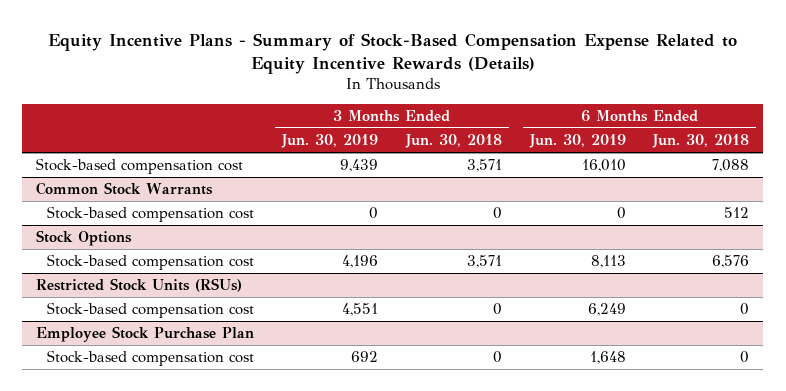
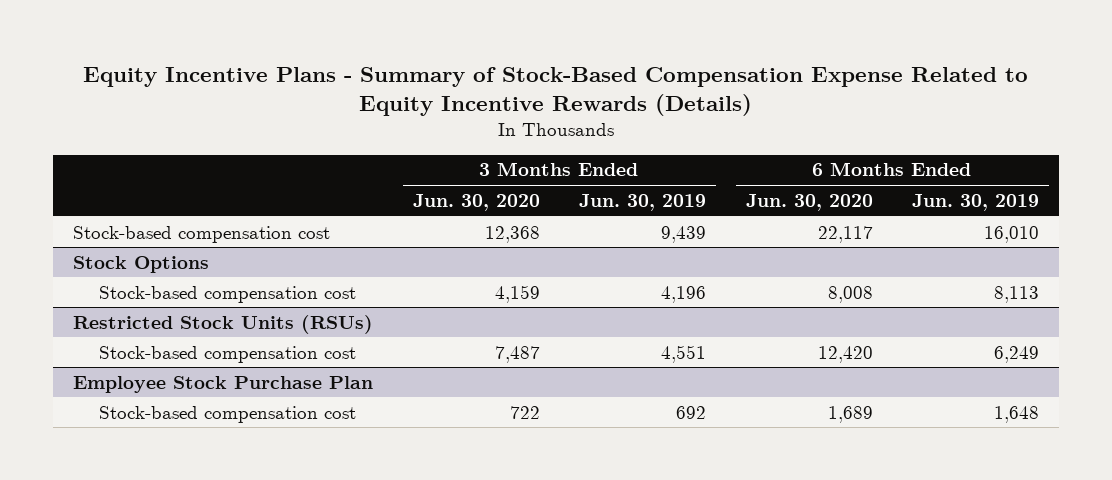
- | 3 Months Ended Jun. 30, 2019 | 3 Months Ended Jun. 30, 2018 | 6 Months Ended Jun. 30, 2019 | 6 Months Ended Jun. 30, 2018
+ | 3 Months Ended Jun. 30, 2020 | 3 Months Ended Jun. 30, 2019 | 6 Months Ended Jun. 30, 2020 | 6 Months Ended Jun. 30, 2019
- Common Stock Warrants
- Stock-based compensation cost | 0 | 0 | 0 | 512

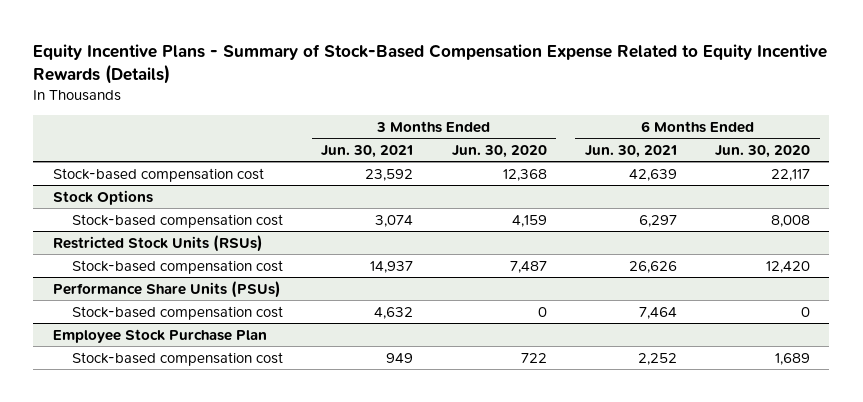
- | 3 Months Ended Jun. 30, 2020 | 3 Months Ended Jun. 30, 2019 | 6 Months Ended Jun. 30, 2020 | 6 Months Ended Jun. 30, 2019
+ | 3 Months Ended Jun. 30, 2021 | 3 Months Ended Jun. 30, 2020 | 6 Months Ended Jun. 30, 2021 | 6 Months Ended Jun. 30, 2020
+ Performance Share Units (PSUs)
+ Stock-based compensation cost | 4,632 | 0 | 7,464 | 0

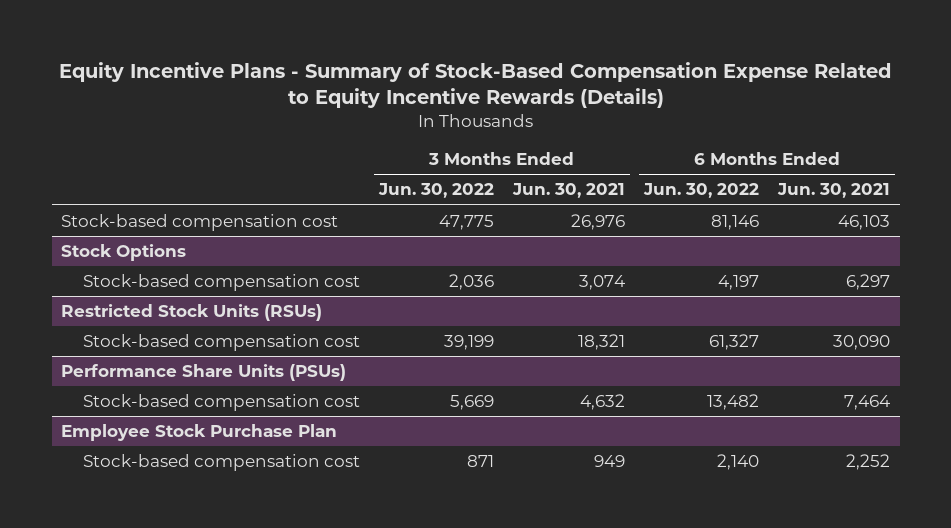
- | 3 Months Ended Jun. 30, 2021 | 3 Months Ended Jun. 30, 2020 | 6 Months Ended Jun. 30, 2021 | 6 Months Ended Jun. 30, 2020
+ | 3 Months Ended Jun. 30, 2022 | 3 Months Ended Jun. 30, 2021 | 6 Months Ended Jun. 30, 2022 | 6 Months Ended Jun. 30, 2021
- Stock-based compensation cost | 23,592 | 12,368 | 42,639 | 22,117
+ Stock-based compensation cost | 47,775 | 26,976 | 81,146 | 46,103
@ Restricted Stock Units (RSUs)
- Stock-based compensation cost | 14,937 | 7,487 | 26,626 | 12,420
+ Stock-based compensation cost | 39,199 | 18,321 | 61,327 | 30,090

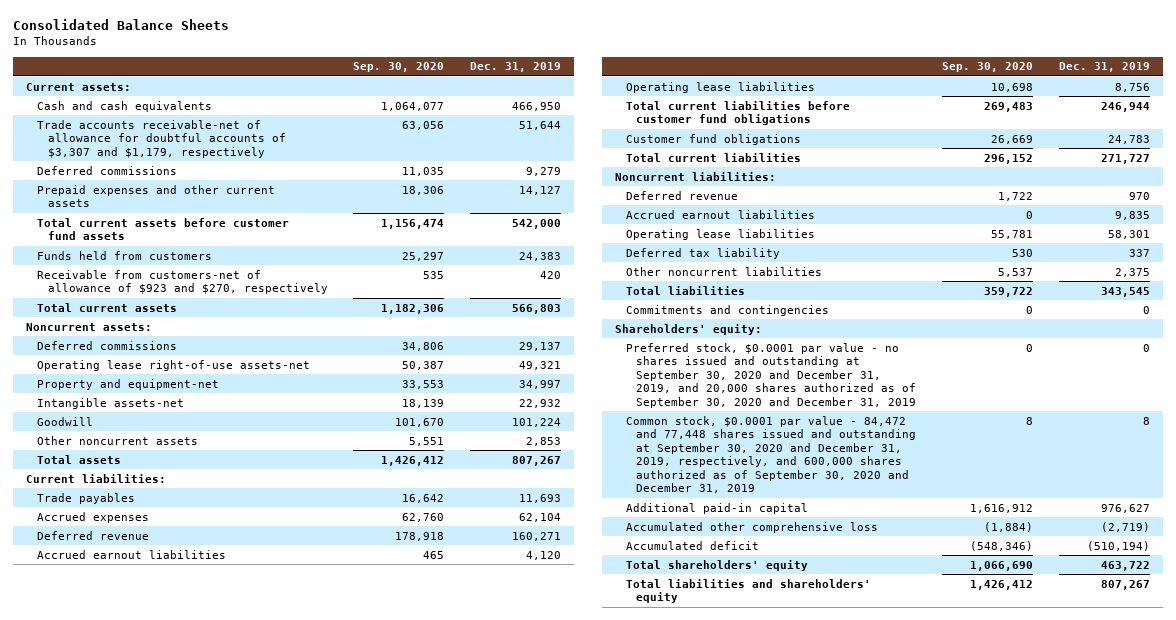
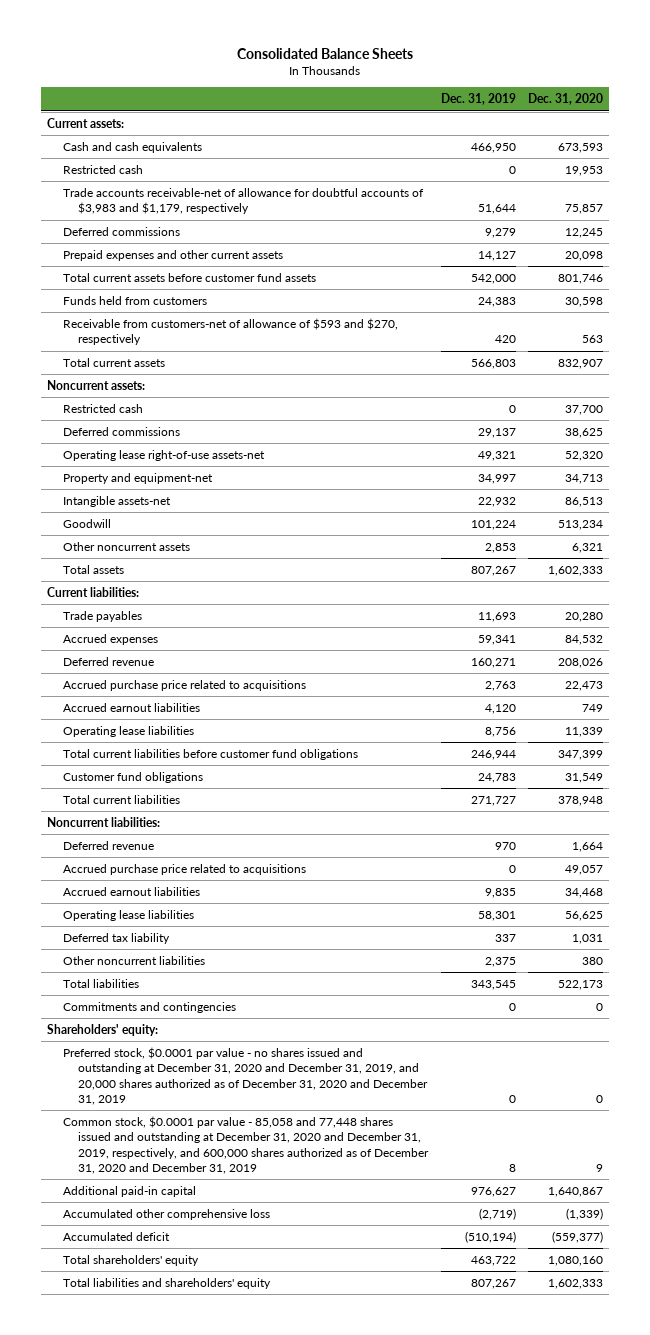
- | Sep. 30, 2020 | Dec. 31, 2019
+ | Dec. 31, 2019 | Dec. 31, 2020
- Trade accounts receivable-net of allowance for doubtful accounts of $3,307 and $1,179, respectively | 63,056 | 51,644
+ Restricted cash | 0 | 19,953
+ Trade accounts receivable-net of allowance for doubtful accounts of $3,983 and $1,179, respectively | 51,644 | 75,857
- Receivable from customers-net of allowance of $923 and $270, respectively | 535 | 420
+ Receivable from customers-net of allowance of $593 and $270, respectively | 420 | 563
+ Restricted cash | 0 | 37,700
- Accrued expenses | 62,760 | 62,104
+ Accrued expenses | 59,341 | 84,532
+ Accrued purchase price related to acquisitions | 2,763 | 22,473
+ Accrued purchase price related to acquisitions | 0 | 49,057
- Preferred stock, $0.0001 par value - no shares issued and outstanding at September 30, 2020 and December 31, 2019, and 20,000 shares authorized as of September 30, 2020 and December 31, 2019 | 0 | 0
- Common stock, $0.0001 par value - 84,472 and 77,448 shares issued and outstanding at September 30, 2020 and December 31, 2019, respectively, and 600,000 shares authorized as of September 30, 2020 and December 31, 2019 | 8 | 8
+ Preferred stock, $0.0001 par value - no shares issued and outstanding at December 31, 2020 and December 31, 2019, and 20,000 shares authorized as of December 31, 2020 and December 31, 2019 | 0 | 0
+ Common stock, $0.0001 par value - 85,058 and 77,448 shares issued and outstanding at December 31, 2020 and December 31, 2019, respectively, and 600,000 shares authorized as of December 31, 2020 and December 31, 2019 | 8 | 9

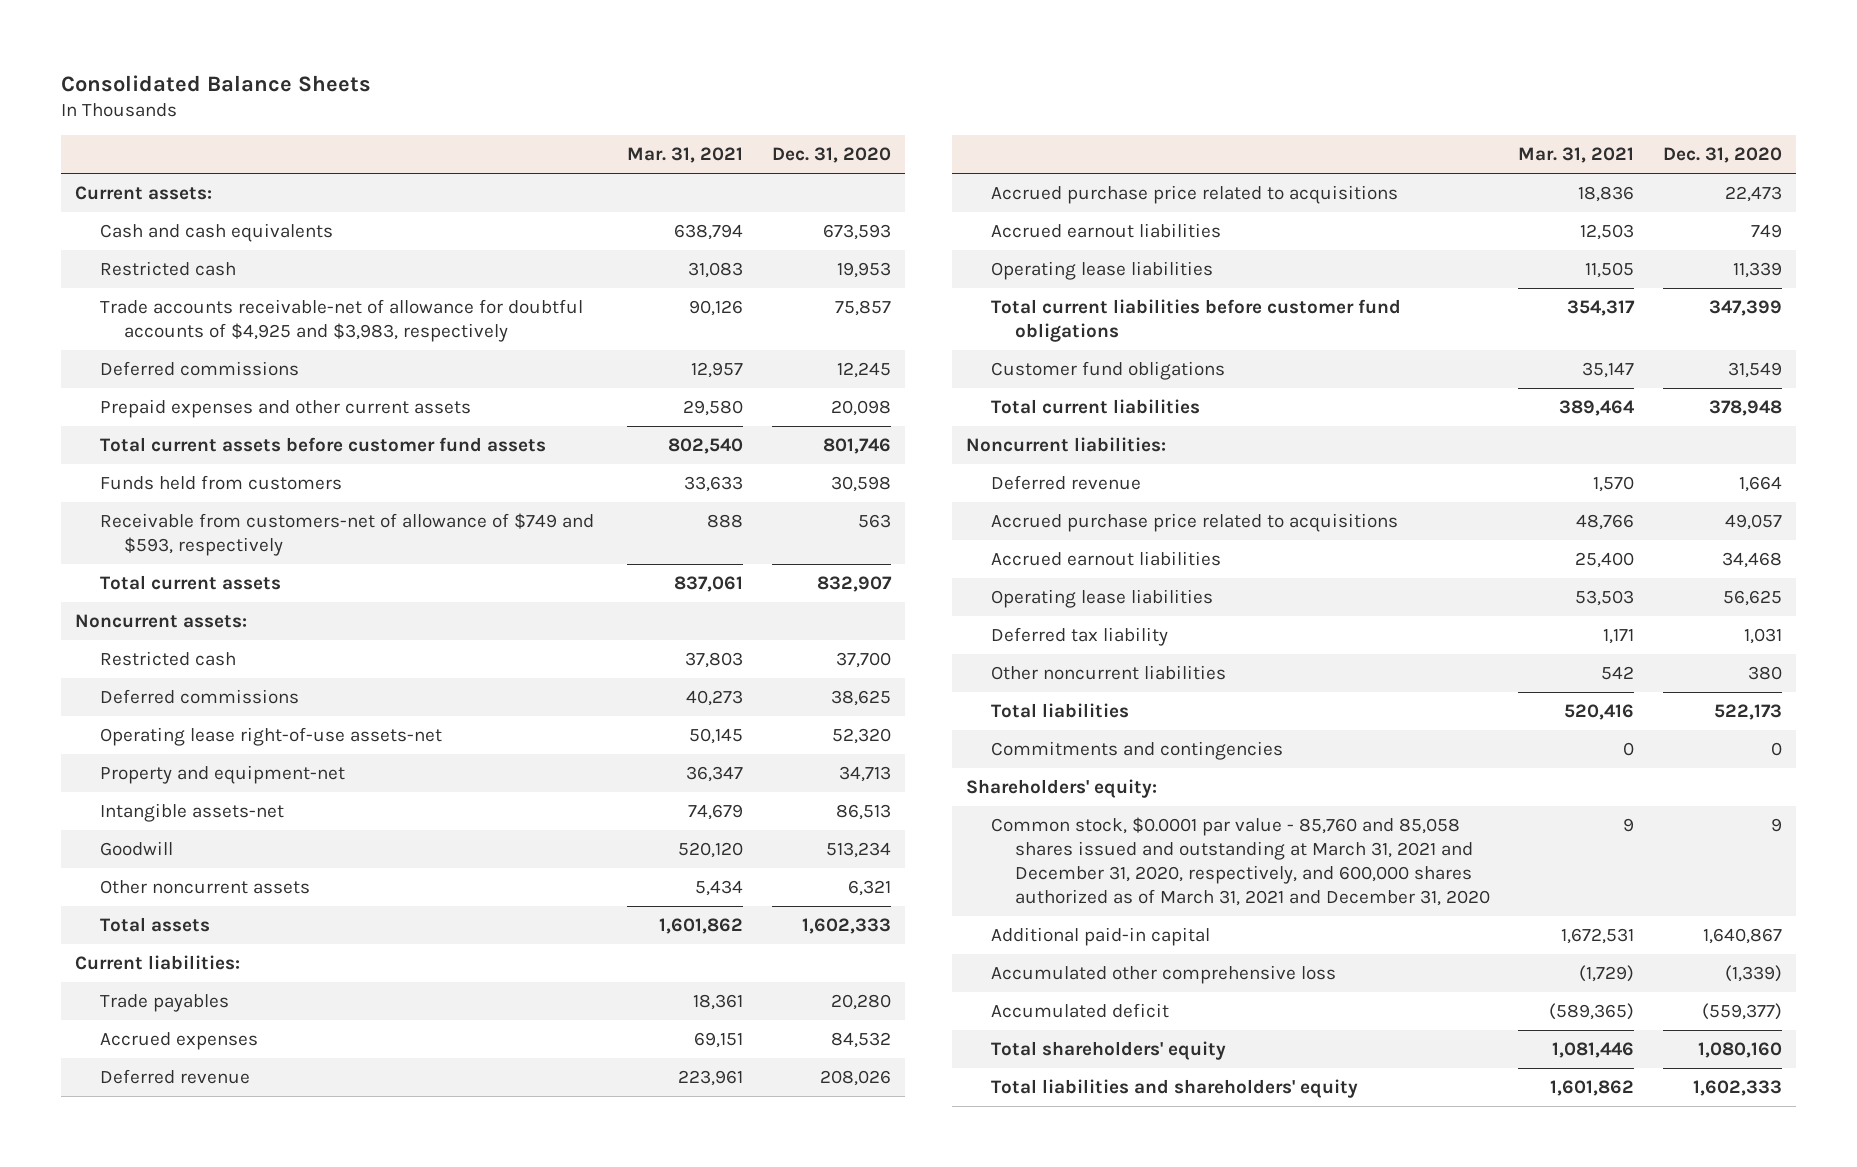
- | Dec. 31, 2019 | Dec. 31, 2020
+ | Mar. 31, 2021 | Dec. 31, 2020
- Trade accounts receivable-net of allowance for doubtful accounts of $3,983 and $1,179, respectively | 51,644 | 75,857
+ Trade accounts receivable-net of allowance for doubtful accounts of $4,925 and $3,983, respectively | 90,126 | 75,857
- Receivable from customers-net of allowance of $593 and $270, respectively | 420 | 563
+ Receivable from customers-net of allowance of $749 and $593, respectively | 888 | 563
- Preferred stock, $0.0001 par value - no shares issued and outstanding at December 31, 2020 and December 31, 2019, and 20,000 shares authorized as of December 31, 2020 and December 31, 2019 | 0 | 0
- Common stock, $0.0001 par value - 85,058 and 77,448 shares issued and outstanding at December 31, 2020 and December 31, 2019, respectively, and 600,000 shares authorized as of December 31, 2020 and December 31, 2019 | 8 | 9
+ Common stock, $0.0001 par value - 85,760 and 85,058 shares issued and outstanding at March 31, 2021 and December 31, 2020, respectively, and 600,000 shares authorized as of March 31, 2021 and December 31, 2020 | 9 | 9

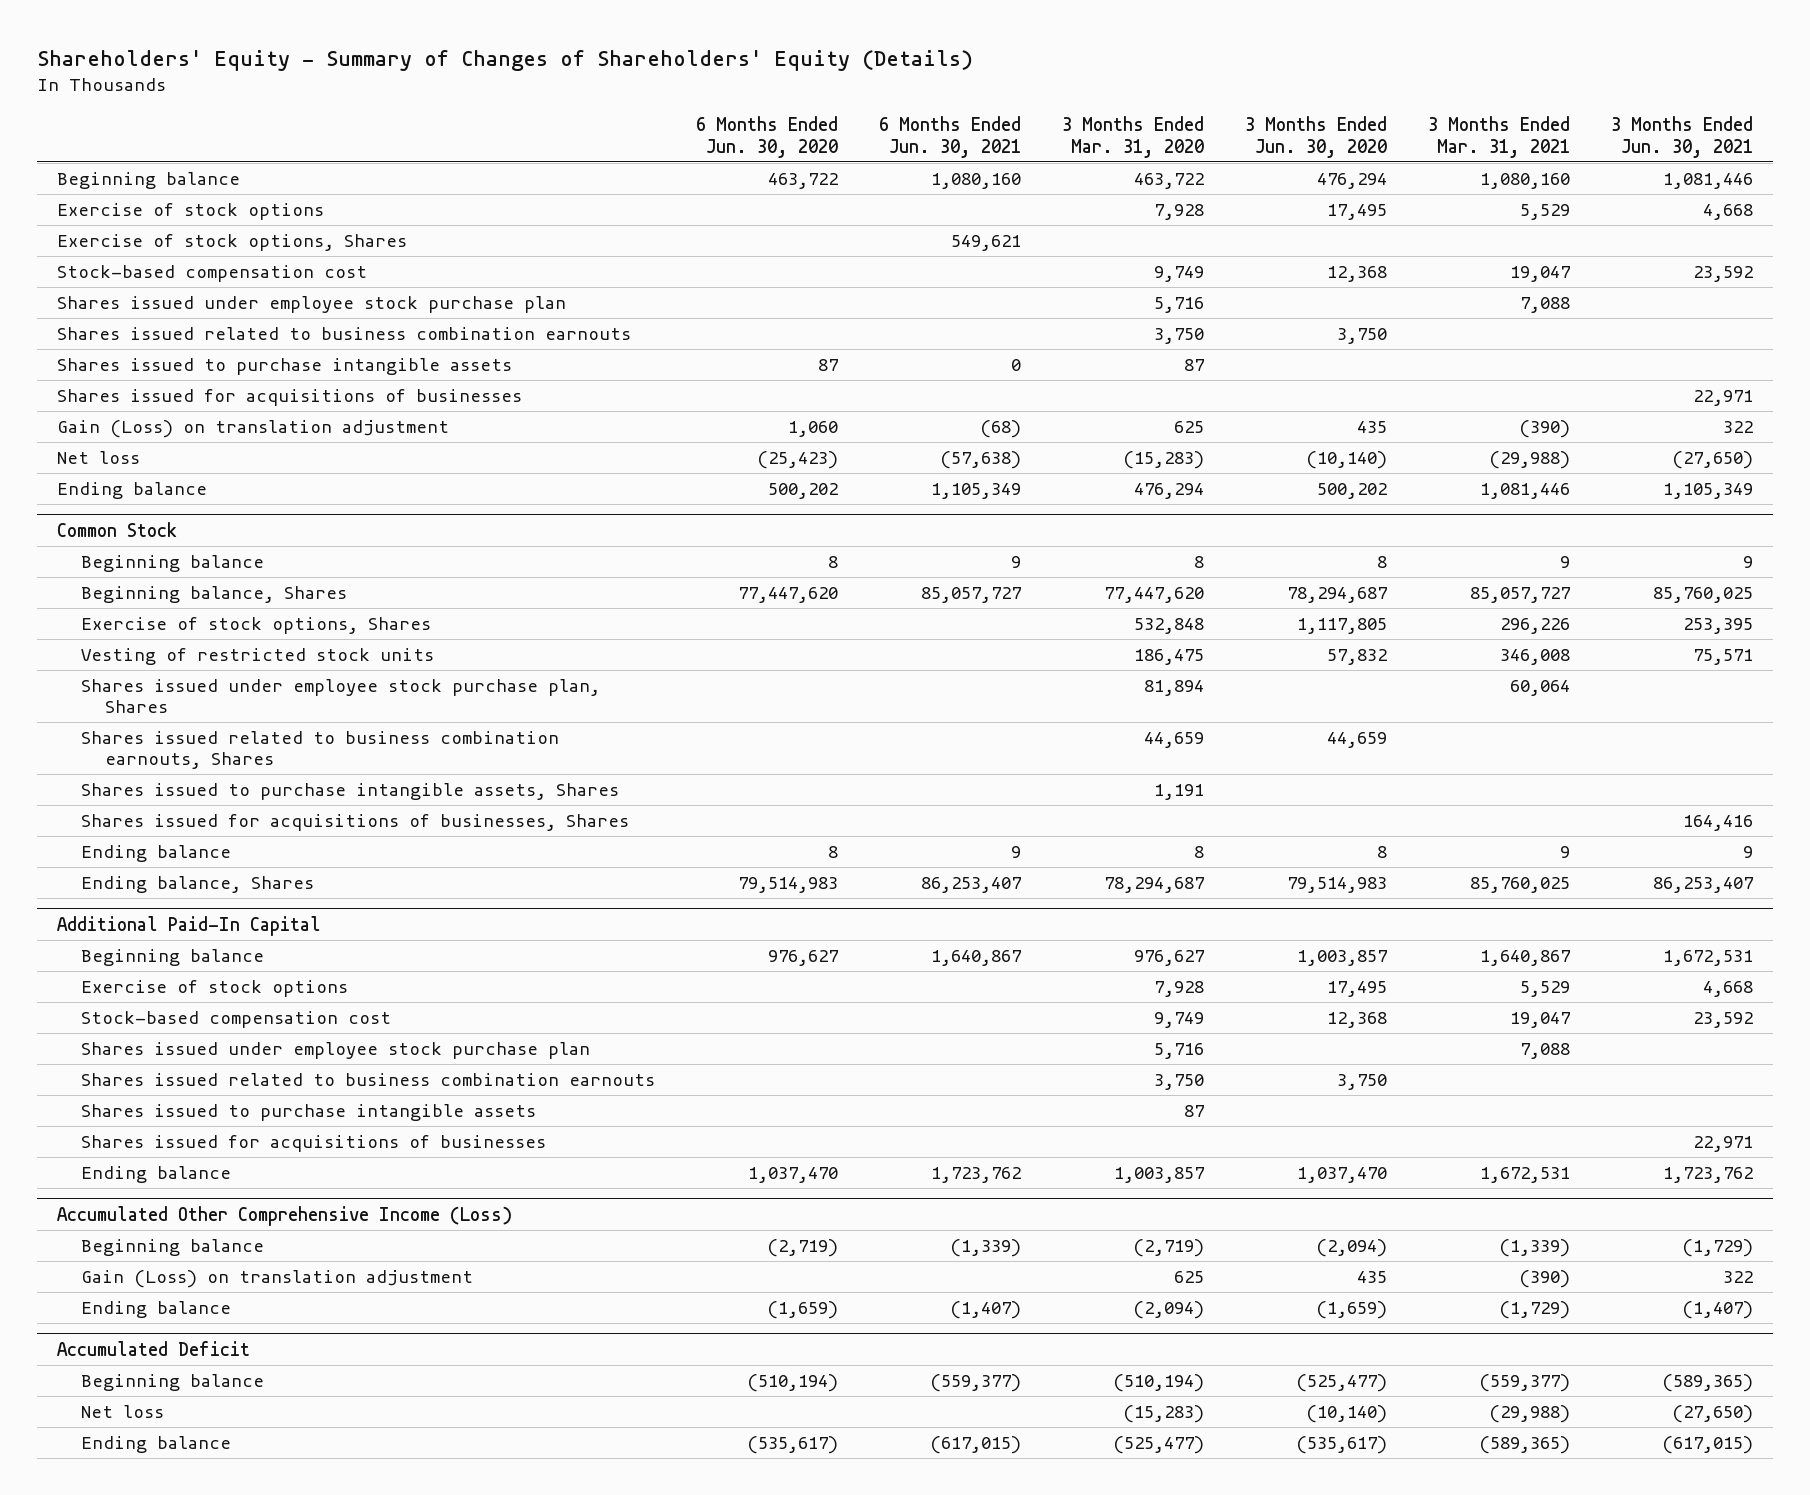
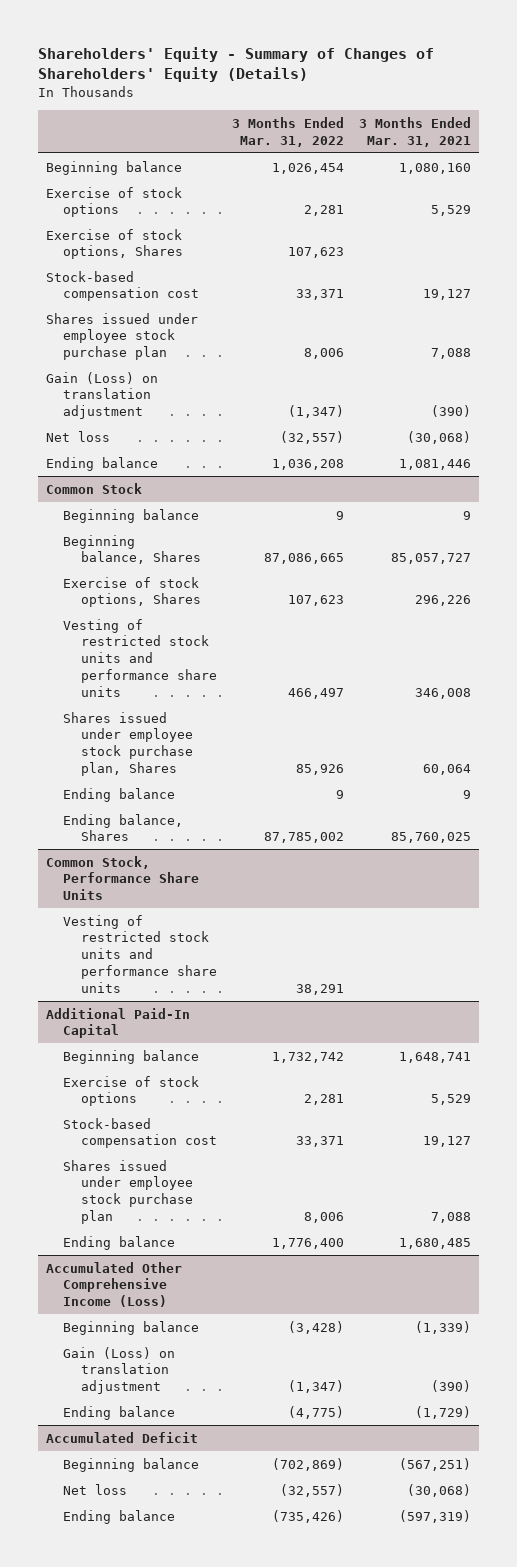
- | 6 Months Ended Jun. 30, 2020 | 6 Months Ended Jun. 30, 2021 | 3 Months Ended Mar. 31, 2020 | 3 Months Ended Jun. 30, 2020 | 3 Months Ended Mar. 31, 2021 | 3 Months Ended Jun. 30, 2021
+ | 3 Months Ended Mar. 31, 2022 | 3 Months Ended Mar. 31, 2021
- Stock-based compensation cost | | | 9,749 | 12,368 | 19,047 | 23,592
+ Stock-based compensation cost | 33,371 | 19,127
- Shares issued related to business combination earnouts | | | 3,750 | 3,750 | |
- Shares issued to purchase intangible assets | 87 | 0 | 87 | | |
- Shares issued for acquisitions of businesses | | | | | | 22,971
- Net loss | (25,423) | (57,638) | (15,283) | (10,140) | (29,988) | (27,650)
+ Net loss | (32,557) | (30,068)
@ Common Stock
- Vesting of restricted stock units | | | 186,475 | 57,832 | 346,008 | 75,571
+ Vesting of restricted stock units and performance share units | 466,497 | 346,008
- Shares issued related to business combination earnouts, Shares | | | 44,659 | 44,659 | |
- Shares issued to purchase intangible assets, Shares | | | 1,191 | | |
- Shares issued for acquisitions of businesses, Shares | | | | | | 164,416
+ Common Stock, Performance Share Units
+ Vesting of restricted stock units and performance share units | 38,291 |
@ Additional Paid-In Capital
- Beginning balance | 976,627 | 1,640,867 | 976,627 | 1,003,857 | 1,640,867 | 1,672,531
+ Beginning balance | 1,732,742 | 1,648,741
- Stock-based compensation cost | | | 9,749 | 12,368 | 19,047 | 23,592
+ Stock-based compensation cost | 33,371 | 19,127
- Shares issued related to business combination earnouts | | | 3,750 | 3,750 | |
- Shares issued to purchase intangible assets | | | 87 | | |
- Shares issued for acquisitions of businesses | | | | | | 22,971
- Ending balance | 1,037,470 | 1,723,762 | 1,003,857 | 1,037,470 | 1,672,531 | 1,723,762
+ Ending balance | 1,776,400 | 1,680,485
@ Accumulated Deficit
- Beginning balance | (510,194) | (559,377) | (510,194) | (525,477) | (559,377) | (589,365)
- Net loss | | | (15,283) | (10,140) | (29,988) | (27,650)
- Ending balance | (535,617) | (617,015) | (525,477) | (535,617) | (589,365) | (617,015)
+ Beginning balance | (702,869) | (567,251)
+ Net loss | (32,557) | (30,068)
+ Ending balance | (735,426) | (597,319)

